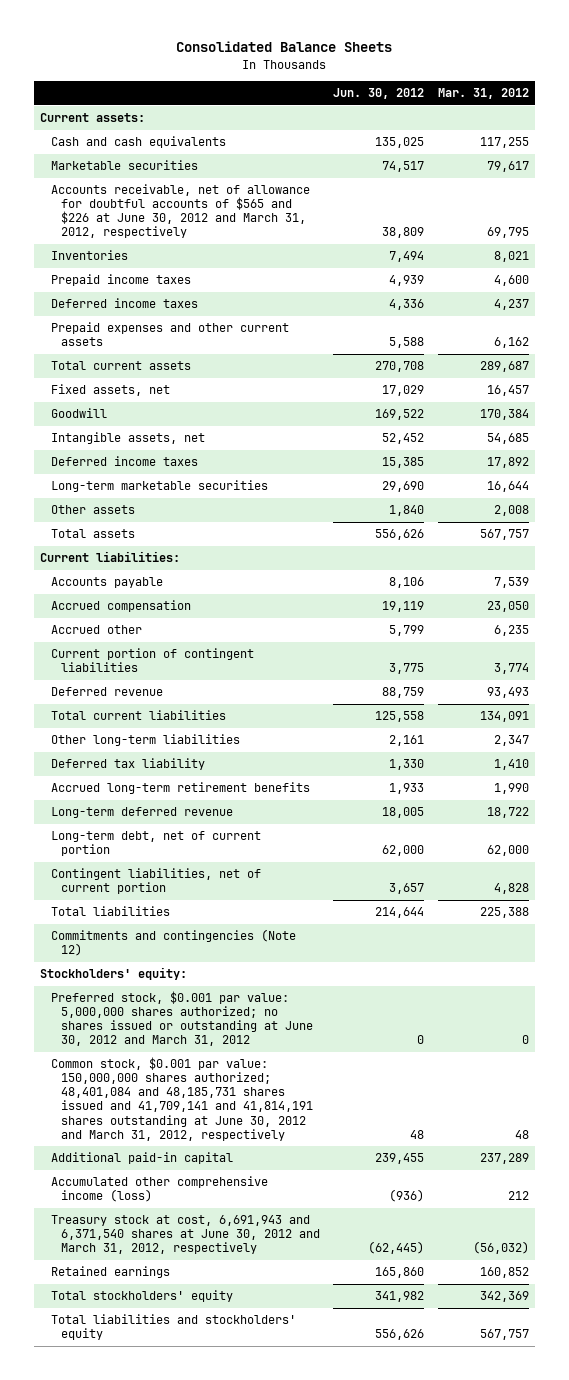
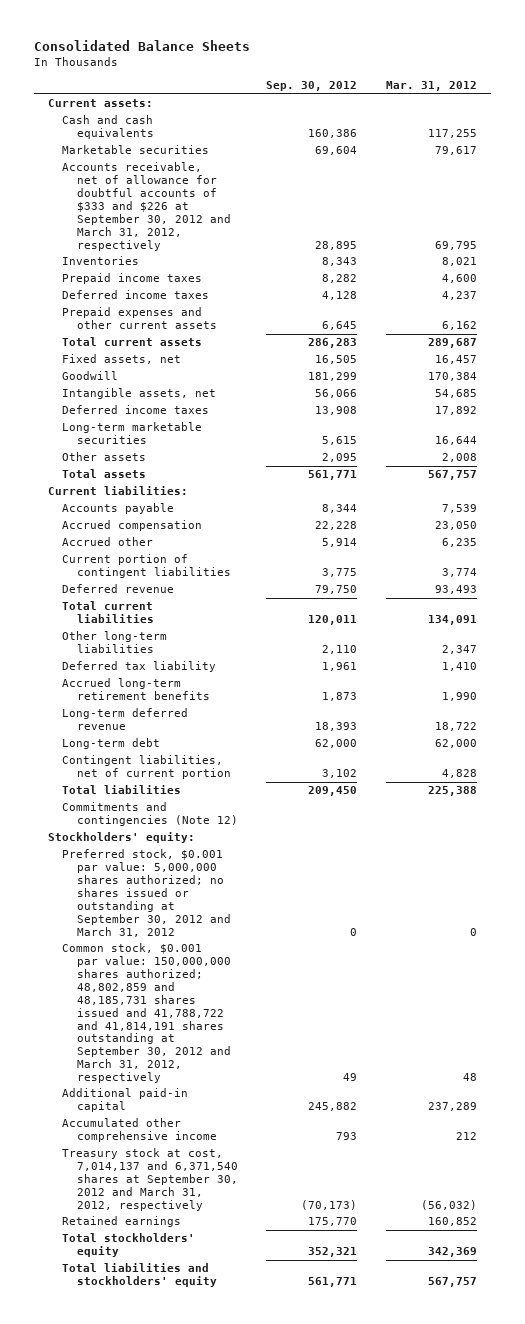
- | Jun. 30, 2012 | Mar. 31, 2012
+ | Sep. 30, 2012 | Mar. 31, 2012
- Accounts receivable, net of allowance for doubtful accounts of $565 and $226 at June 30, 2012 and March 31, 2012, respectively | 38,809 | 69,795
+ Accounts receivable, net of allowance for doubtful accounts of $333 and $226 at September 30, 2012 and March 31, 2012, respectively | 28,895 | 69,795
- Long-term debt, net of current portion | 62,000 | 62,000
+ Long-term debt | 62,000 | 62,000
- Preferred stock, $0.001 par value: 5,000,000 shares authorized; no shares issued or outstanding at June 30, 2012 and March 31, 2012 | 0 | 0
- Common stock, $0.001 par value: 150,000,000 shares authorized; 48,401,084 and 48,185,731 shares issued and 41,709,141 and 41,814,191 shares outstanding at June 30, 2012 and March 31, 2012, respectively | 48 | 48
+ Preferred stock, $0.001 par value: 5,000,000 shares authorized; no shares issued or outstanding at September 30, 2012 and March 31, 2012 | 0 | 0
+ Common stock, $0.001 par value: 150,000,000 shares authorized; 48,802,859 and 48,185,731 shares issued and 41,788,722 and 41,814,191 shares outstanding at September 30, 2012 and March 31, 2012, respectively | 49 | 48
- Accumulated other comprehensive income (loss) | (936) | 212
- Treasury stock at cost, 6,691,943 and 6,371,540 shares at June 30, 2012 and March 31, 2012, respectively | (62,445) | (56,032)
+ Accumulated other comprehensive income | 793 | 212
+ Treasury stock at cost, 7,014,137 and 6,371,540 shares at September 30, 2012 and March 31, 2012, respectively | (70,173) | (56,032)

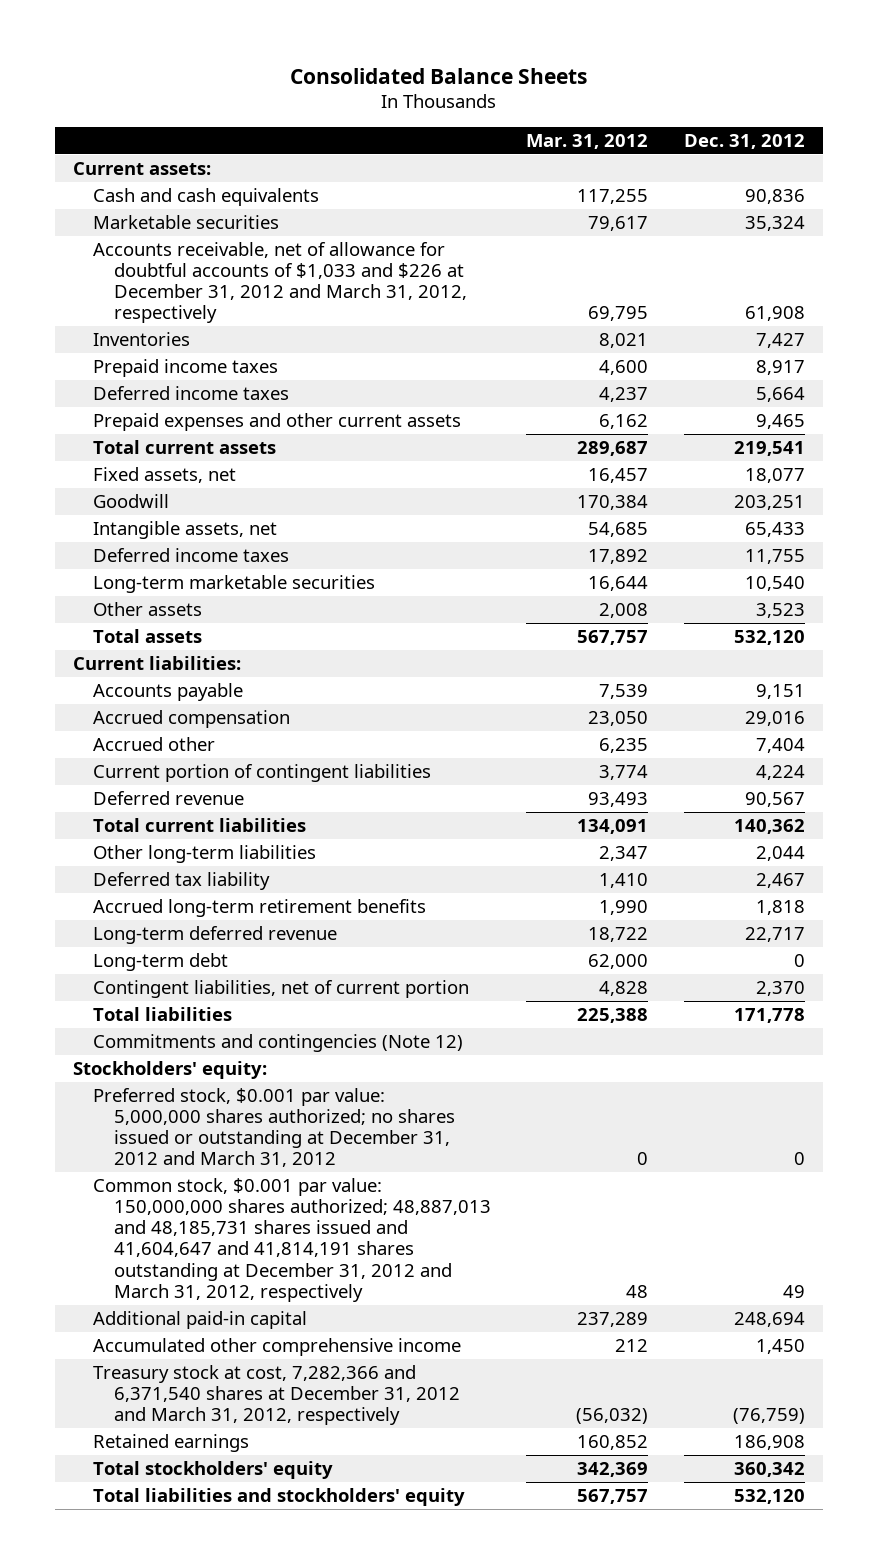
- | Sep. 30, 2012 | Mar. 31, 2012
+ | Mar. 31, 2012 | Dec. 31, 2012
- Accounts receivable, net of allowance for doubtful accounts of $333 and $226 at September 30, 2012 and March 31, 2012, respectively | 28,895 | 69,795
+ Accounts receivable, net of allowance for doubtful accounts of $1,033 and $226 at December 31, 2012 and March 31, 2012, respectively | 69,795 | 61,908
- Preferred stock, $0.001 par value: 5,000,000 shares authorized; no shares issued or outstanding at September 30, 2012 and March 31, 2012 | 0 | 0
- Common stock, $0.001 par value: 150,000,000 shares authorized; 48,802,859 and 48,185,731 shares issued and 41,788,722 and 41,814,191 shares outstanding at September 30, 2012 and March 31, 2012, respectively | 49 | 48
+ Preferred stock, $0.001 par value: 5,000,000 shares authorized; no shares issued or outstanding at December 31, 2012 and March 31, 2012 | 0 | 0
+ Common stock, $0.001 par value: 150,000,000 shares authorized; 48,887,013 and 48,185,731 shares issued and 41,604,647 and 41,814,191 shares outstanding at December 31, 2012 and March 31, 2012, respectively | 48 | 49
- Treasury stock at cost, 7,014,137 and 6,371,540 shares at September 30, 2012 and March 31, 2012, respectively | (70,173) | (56,032)
+ Treasury stock at cost, 7,282,366 and 6,371,540 shares at December 31, 2012 and March 31, 2012, respectively | (56,032) | (76,759)

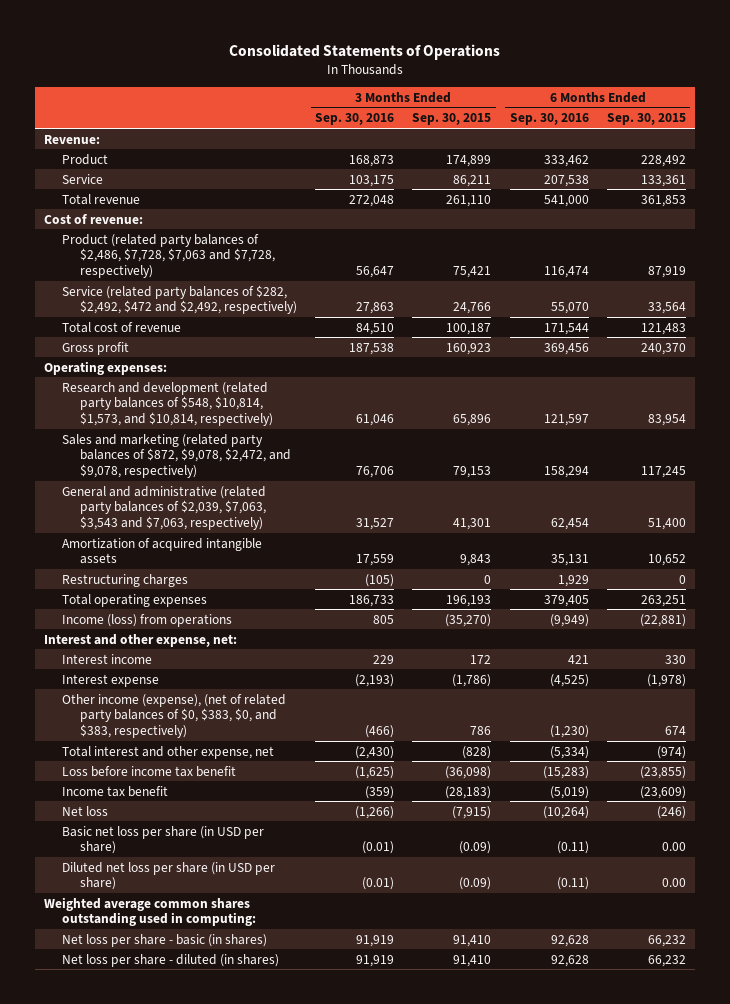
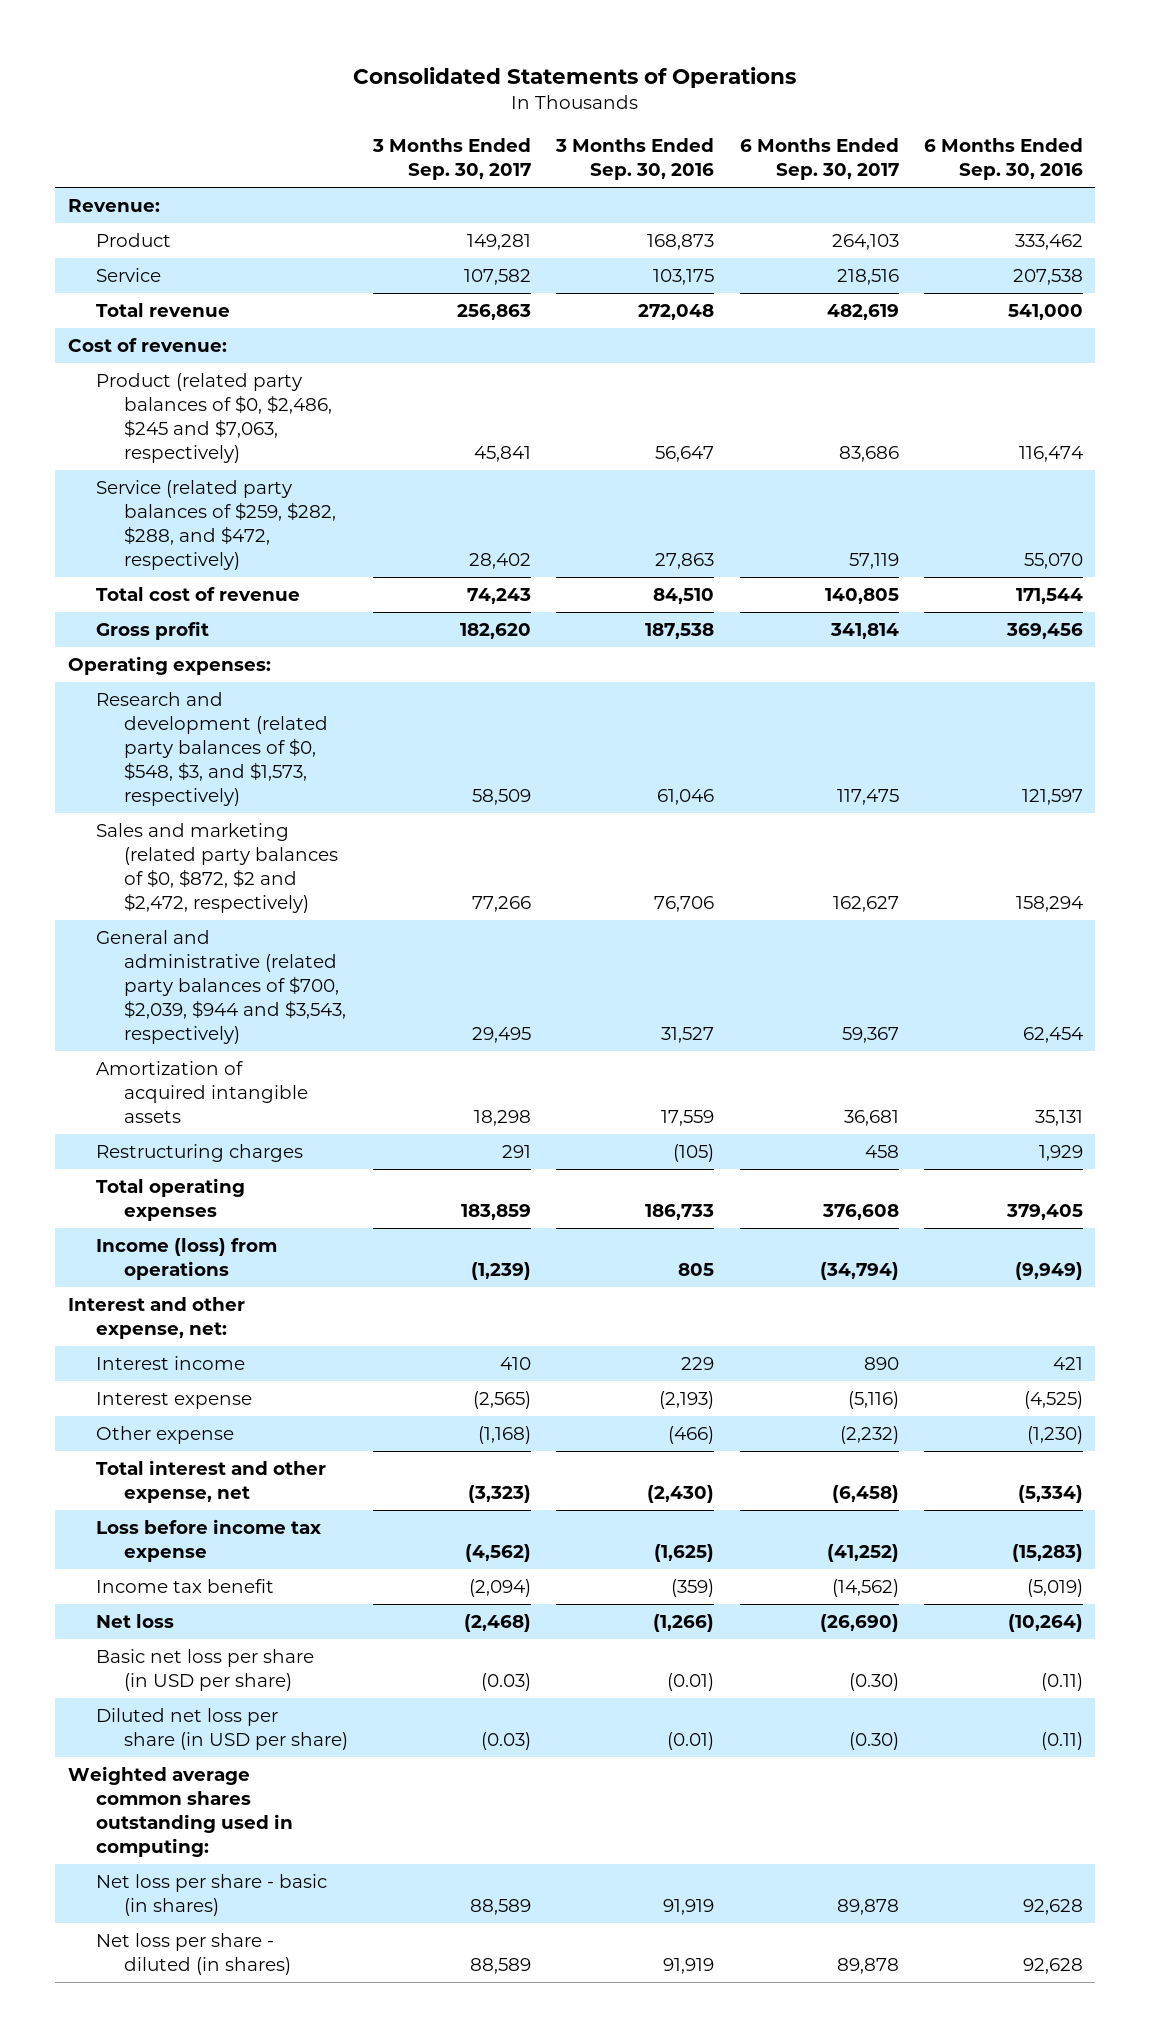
- | 3 Months Ended Sep. 30, 2016 | 3 Months Ended Sep. 30, 2015 | 6 Months Ended Sep. 30, 2016 | 6 Months Ended Sep. 30, 2015
+ | 3 Months Ended Sep. 30, 2017 | 3 Months Ended Sep. 30, 2016 | 6 Months Ended Sep. 30, 2017 | 6 Months Ended Sep. 30, 2016
- Product (related party balances of $2,486, $7,728, $7,063 and $7,728, respectively) | 56,647 | 75,421 | 116,474 | 87,919
- Service (related party balances of $282, $2,492, $472 and $2,492, respectively) | 27,863 | 24,766 | 55,070 | 33,564
+ Product (related party balances of $0, $2,486, $245 and $7,063, respectively) | 45,841 | 56,647 | 83,686 | 116,474
+ Service (related party balances of $259, $282, $288, and $472, respectively) | 28,402 | 27,863 | 57,119 | 55,070
- Research and development (related party balances of $548, $10,814, $1,573, and $10,814, respectively) | 61,046 | 65,896 | 121,597 | 83,954
- Sales and marketing (related party balances of $872, $9,078, $2,472, and $9,078, respectively) | 76,706 | 79,153 | 158,294 | 117,245
- General and administrative (related party balances of $2,039, $7,063, $3,543 and $7,063, respectively) | 31,527 | 41,301 | 62,454 | 51,400
+ Research and development (related party balances of $0, $548, $3, and $1,573, respectively) | 58,509 | 61,046 | 117,475 | 121,597
+ Sales and marketing (related party balances of $0, $872, $2 and $2,472, respectively) | 77,266 | 76,706 | 162,627 | 158,294
+ General and administrative (related party balances of $700, $2,039, $944 and $3,543, respectively) | 29,495 | 31,527 | 59,367 | 62,454
- Other income (expense), (net of related party balances of $0, $383, $0, and $383, respectively) | (466) | 786 | (1,230) | 674
+ Other expense | (1,168) | (466) | (2,232) | (1,230)
- Loss before income tax benefit | (1,625) | (36,098) | (15,283) | (23,855)
+ Loss before income tax expense | (4,562) | (1,625) | (41,252) | (15,283)

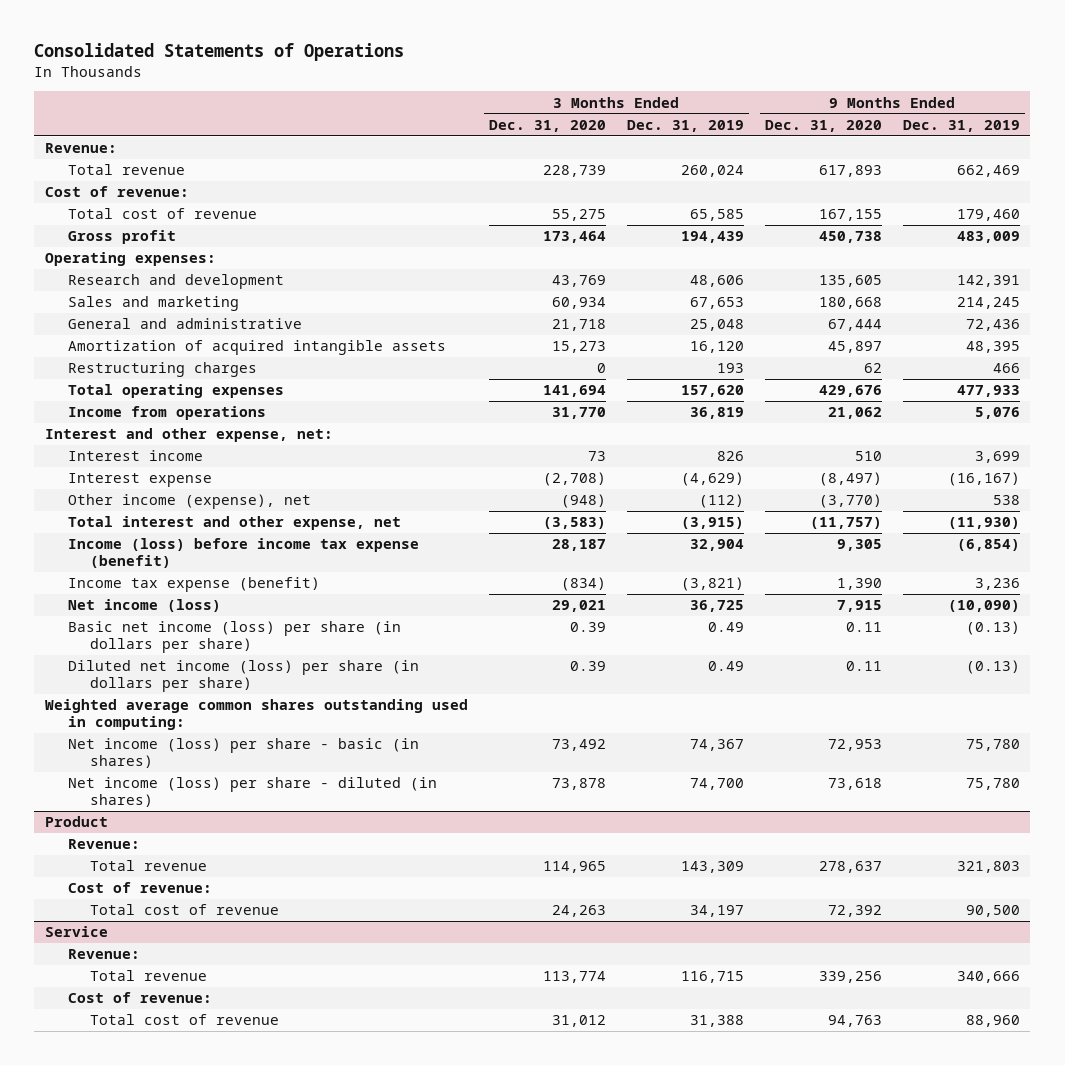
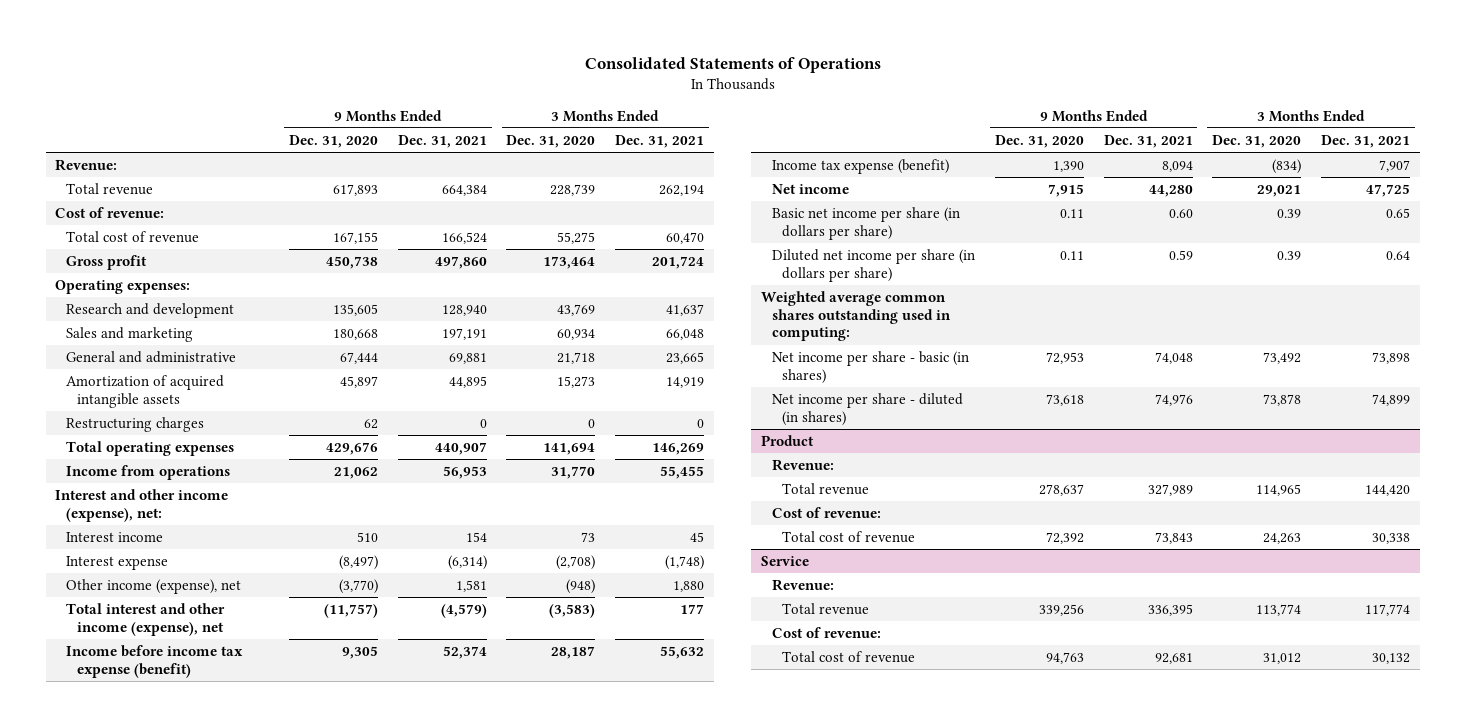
- | 3 Months Ended Dec. 31, 2020 | 3 Months Ended Dec. 31, 2019 | 9 Months Ended Dec. 31, 2020 | 9 Months Ended Dec. 31, 2019
+ | 9 Months Ended Dec. 31, 2020 | 9 Months Ended Dec. 31, 2021 | 3 Months Ended Dec. 31, 2020 | 3 Months Ended Dec. 31, 2021
- Interest and other expense, net:
+ Interest and other income (expense), net:
- Total interest and other expense, net | (3,583) | (3,915) | (11,757) | (11,930)
- Income (loss) before income tax expense (benefit) | 28,187 | 32,904 | 9,305 | (6,854)
+ Total interest and other income (expense), net | (11,757) | (4,579) | (3,583) | 177
+ Income before income tax expense (benefit) | 9,305 | 52,374 | 28,187 | 55,632
- Net income (loss) | 29,021 | 36,725 | 7,915 | (10,090)
- Basic net income (loss) per share (in dollars per share) | 0.39 | 0.49 | 0.11 | (0.13)
- Diluted net income (loss) per share (in dollars per share) | 0.39 | 0.49 | 0.11 | (0.13)
+ Net income | 7,915 | 44,280 | 29,021 | 47,725
+ Basic net income per share (in dollars per share) | 0.11 | 0.60 | 0.39 | 0.65
+ Diluted net income per share (in dollars per share) | 0.11 | 0.59 | 0.39 | 0.64
- Net income (loss) per share - basic (in shares) | 73,492 | 74,367 | 72,953 | 75,780
- Net income (loss) per share - diluted (in shares) | 73,878 | 74,700 | 73,618 | 75,780
+ Net income per share - basic (in shares) | 72,953 | 74,048 | 73,492 | 73,898
+ Net income per share - diluted (in shares) | 73,618 | 74,976 | 73,878 | 74,899

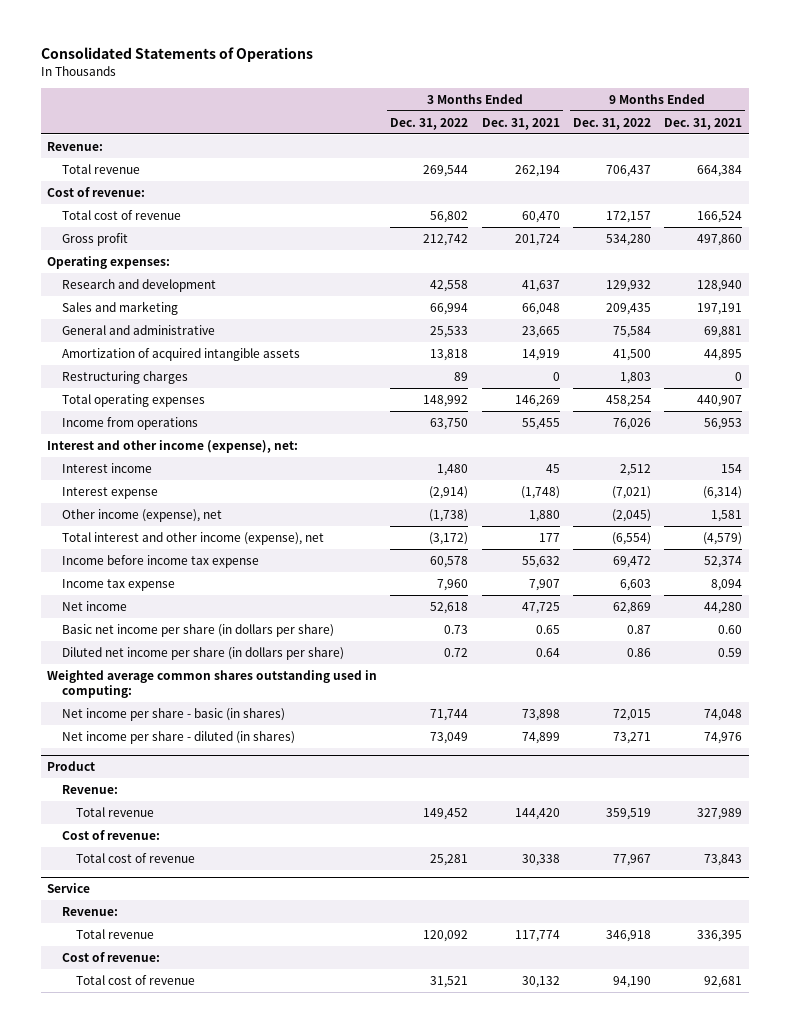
- | 9 Months Ended Dec. 31, 2020 | 9 Months Ended Dec. 31, 2021 | 3 Months Ended Dec. 31, 2020 | 3 Months Ended Dec. 31, 2021
+ | 3 Months Ended Dec. 31, 2022 | 3 Months Ended Dec. 31, 2021 | 9 Months Ended Dec. 31, 2022 | 9 Months Ended Dec. 31, 2021
- Income before income tax expense (benefit) | 9,305 | 52,374 | 28,187 | 55,632
- Income tax expense (benefit) | 1,390 | 8,094 | (834) | 7,907
+ Income before income tax expense | 60,578 | 55,632 | 69,472 | 52,374
+ Income tax expense | 7,960 | 7,907 | 6,603 | 8,094

